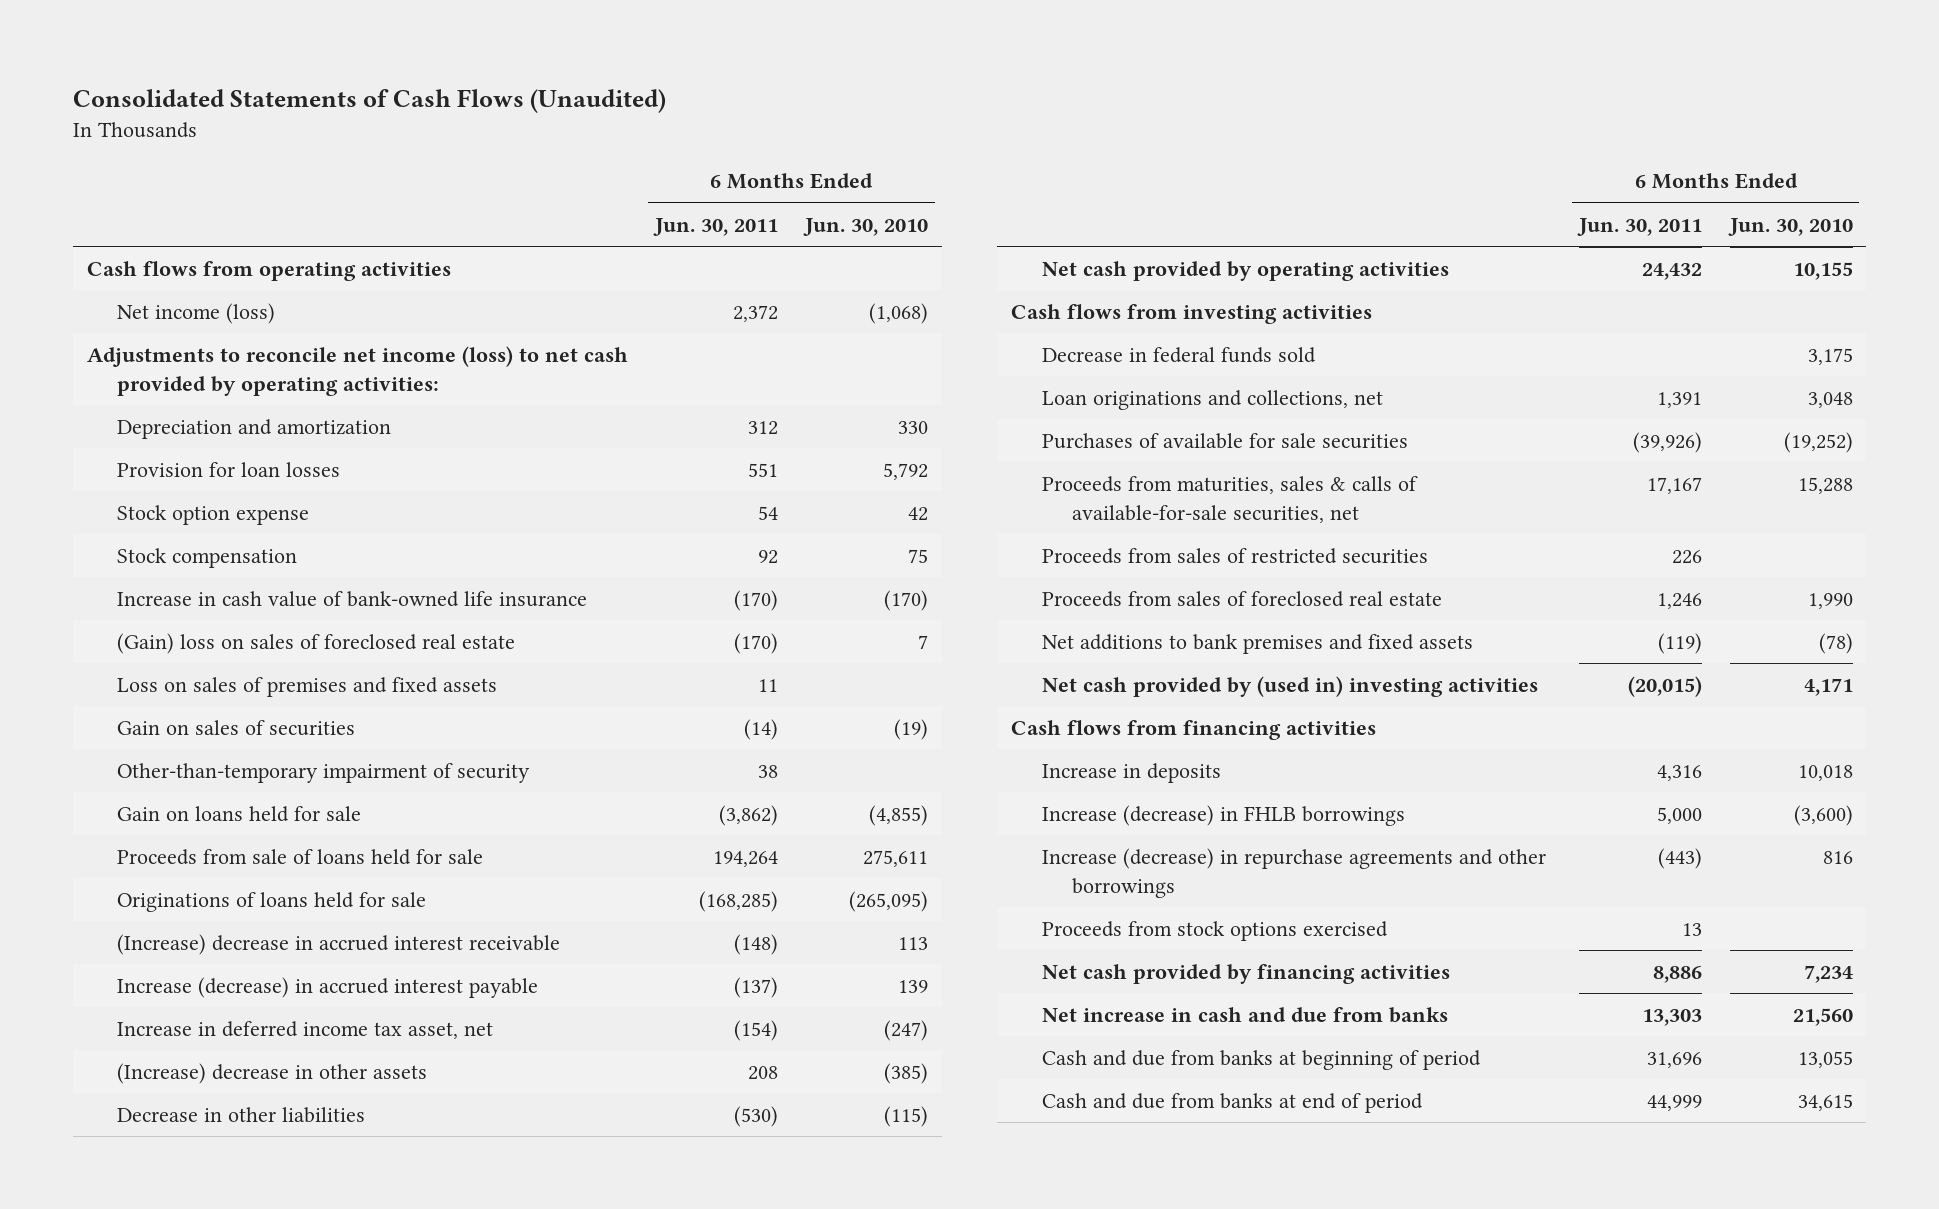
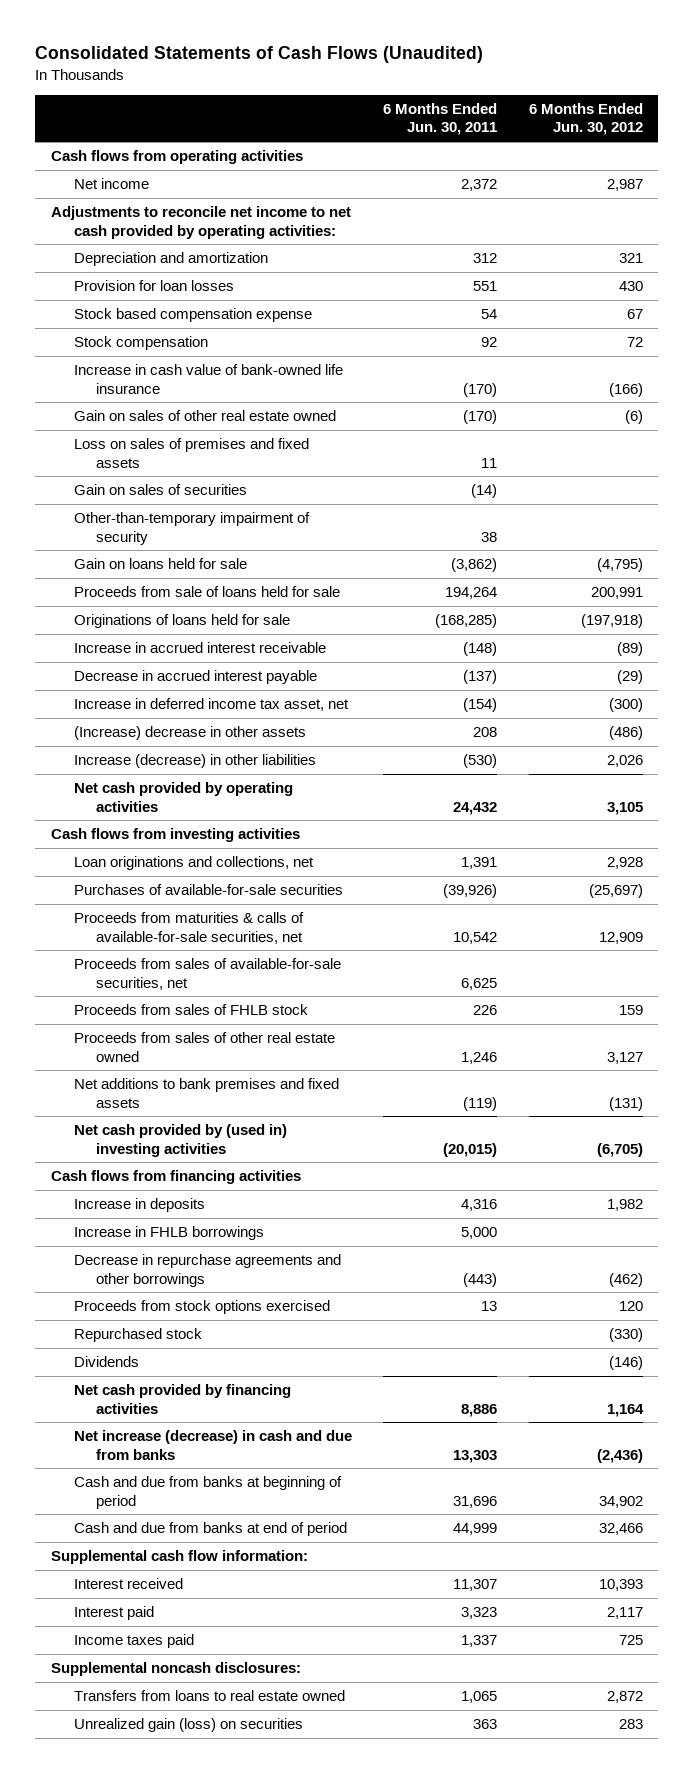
- | 6 Months Ended Jun. 30, 2011 | 6 Months Ended Jun. 30, 2010
+ | 6 Months Ended Jun. 30, 2011 | 6 Months Ended Jun. 30, 2012
- Net income (loss) | 2,372 | (1,068)
- Adjustments to reconcile net income (loss) to net cash provided by operating activities:
+ Net income | 2,372 | 2,987
+ Adjustments to reconcile net income to net cash provided by operating activities:
- Stock option expense | 54 | 42
+ Stock based compensation expense | 54 | 67
- (Gain) loss on sales of foreclosed real estate | (170) | 7
+ Gain on sales of other real estate owned | (170) | (6)
- (Increase) decrease in accrued interest receivable | (148) | 113
- Increase (decrease) in accrued interest payable | (137) | 139
+ Increase in accrued interest receivable | (148) | (89)
+ Decrease in accrued interest payable | (137) | (29)
- Decrease in other liabilities | (530) | (115)
+ Increase (decrease) in other liabilities | (530) | 2,026
- Decrease in federal funds sold | | 3,175
- Purchases of available for sale securities | (39,926) | (19,252)
- Proceeds from maturities, sales & calls of available-for-sale securities, net | 17,167 | 15,288
- Proceeds from sales of restricted securities | 226 |
- Proceeds from sales of foreclosed real estate | 1,246 | 1,990
+ Purchases of available-for-sale securities | (39,926) | (25,697)
+ Proceeds from maturities & calls of available-for-sale securities, net | 10,542 | 12,909
+ Proceeds from sales of available-for-sale securities, net | 6,625 |
+ Proceeds from sales of FHLB stock | 226 | 159
+ Proceeds from sales of other real estate owned | 1,246 | 3,127
- Increase (decrease) in FHLB borrowings | 5,000 | (3,600)
- Increase (decrease) in repurchase agreements and other borrowings | (443) | 816
+ Increase in FHLB borrowings | 5,000 |
+ Decrease in repurchase agreements and other borrowings | (443) | (462)
+ Repurchased stock | | (330)
+ Dividends | | (146)
- Net increase in cash and due from banks | 13,303 | 21,560
+ Net increase (decrease) in cash and due from banks | 13,303 | (2,436)
+ Supplemental cash flow information:
+ Interest received | 11,307 | 10,393
+ Interest paid | 3,323 | 2,117
+ Income taxes paid | 1,337 | 725
+ Supplemental noncash disclosures:
+ Transfers from loans to real estate owned | 1,065 | 2,872
+ Unrealized gain (loss) on securities | 363 | 283

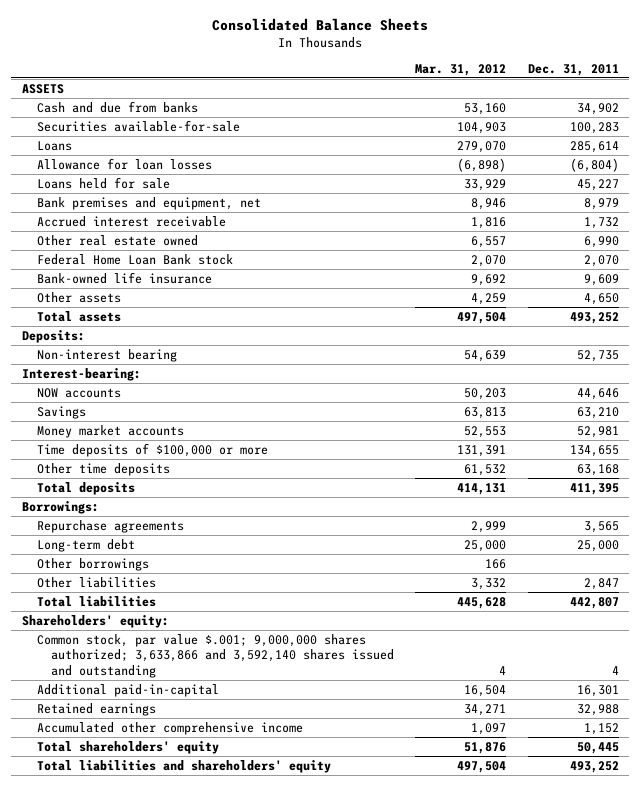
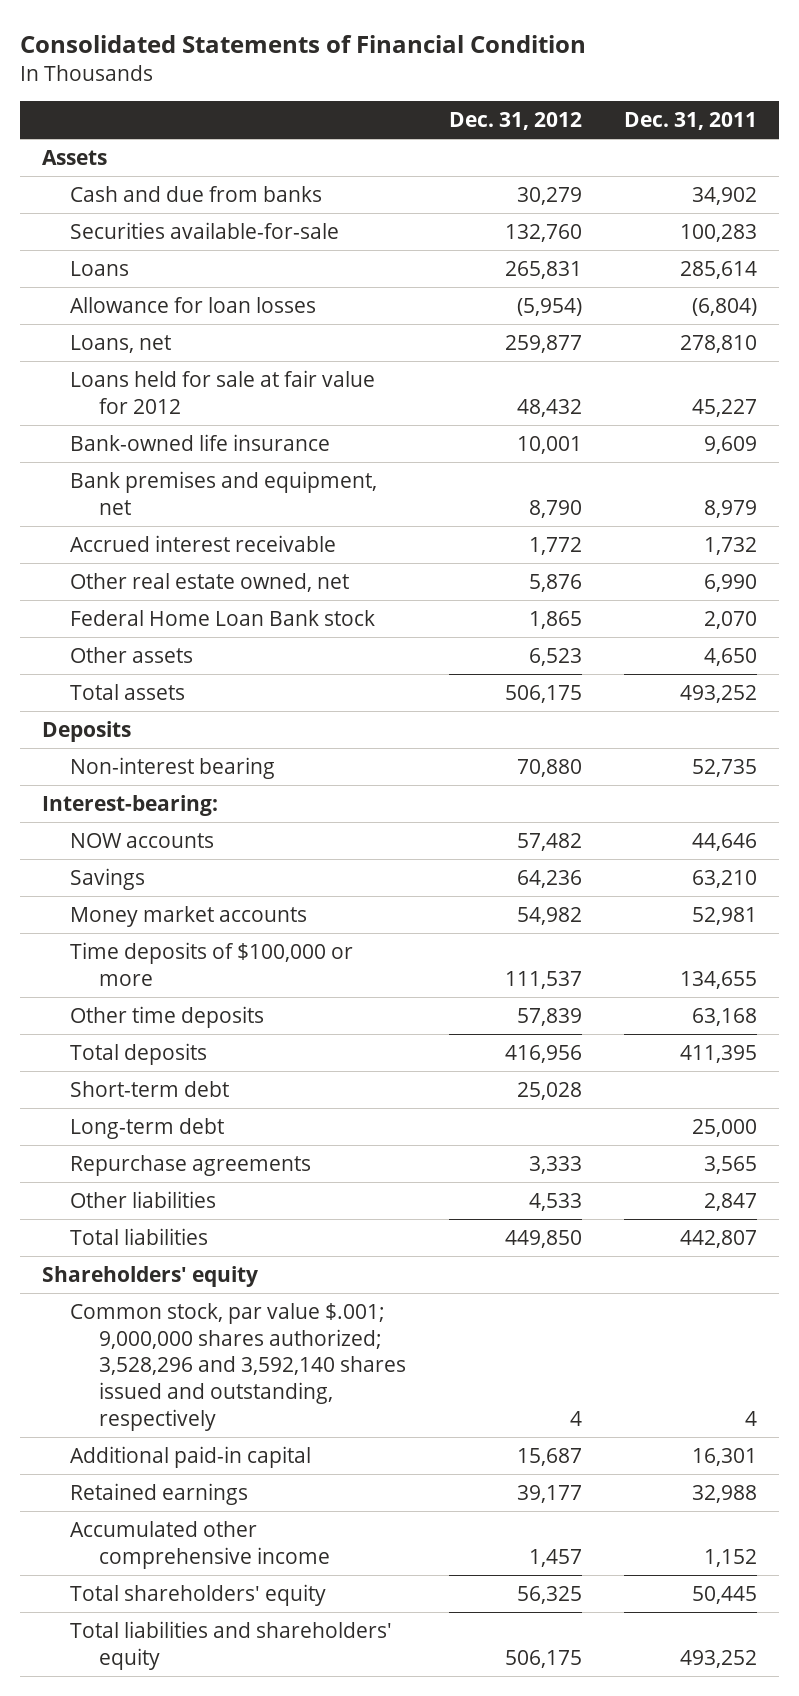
- Consolidated Balance Sheets
+ Consolidated Statements of Financial Condition
- | Mar. 31, 2012 | Dec. 31, 2011
+ | Dec. 31, 2012 | Dec. 31, 2011
- ASSETS
+ Assets
- Loans held for sale | 33,929 | 45,227
+ Loans, net | 259,877 | 278,810
+ Loans held for sale at fair value for 2012 | 48,432 | 45,227
moved up: Bank-owned life insurance | 10,001 | 9,609
- Other real estate owned | 6,557 | 6,990
+ Other real estate owned, net | 5,876 | 6,990
- Deposits:
+ Deposits
- Borrowings:
+ Short-term debt | 25,028 |
- Other borrowings | 166 |
moved down: Repurchase agreements | 3,333 | 3,565
- Shareholders' equity:
- Common stock, par value $.001; 9,000,000 shares authorized; 3,633,866 and 3,592,140 shares issued and outstanding | 4 | 4
- Additional paid-in-capital | 16,504 | 16,301
+ Shareholders' equity
+ Common stock, par value $.001; 9,000,000 shares authorized; 3,528,296 and 3,592,140 shares issued and outstanding, respectively | 4 | 4
+ Additional paid-in capital | 15,687 | 16,301

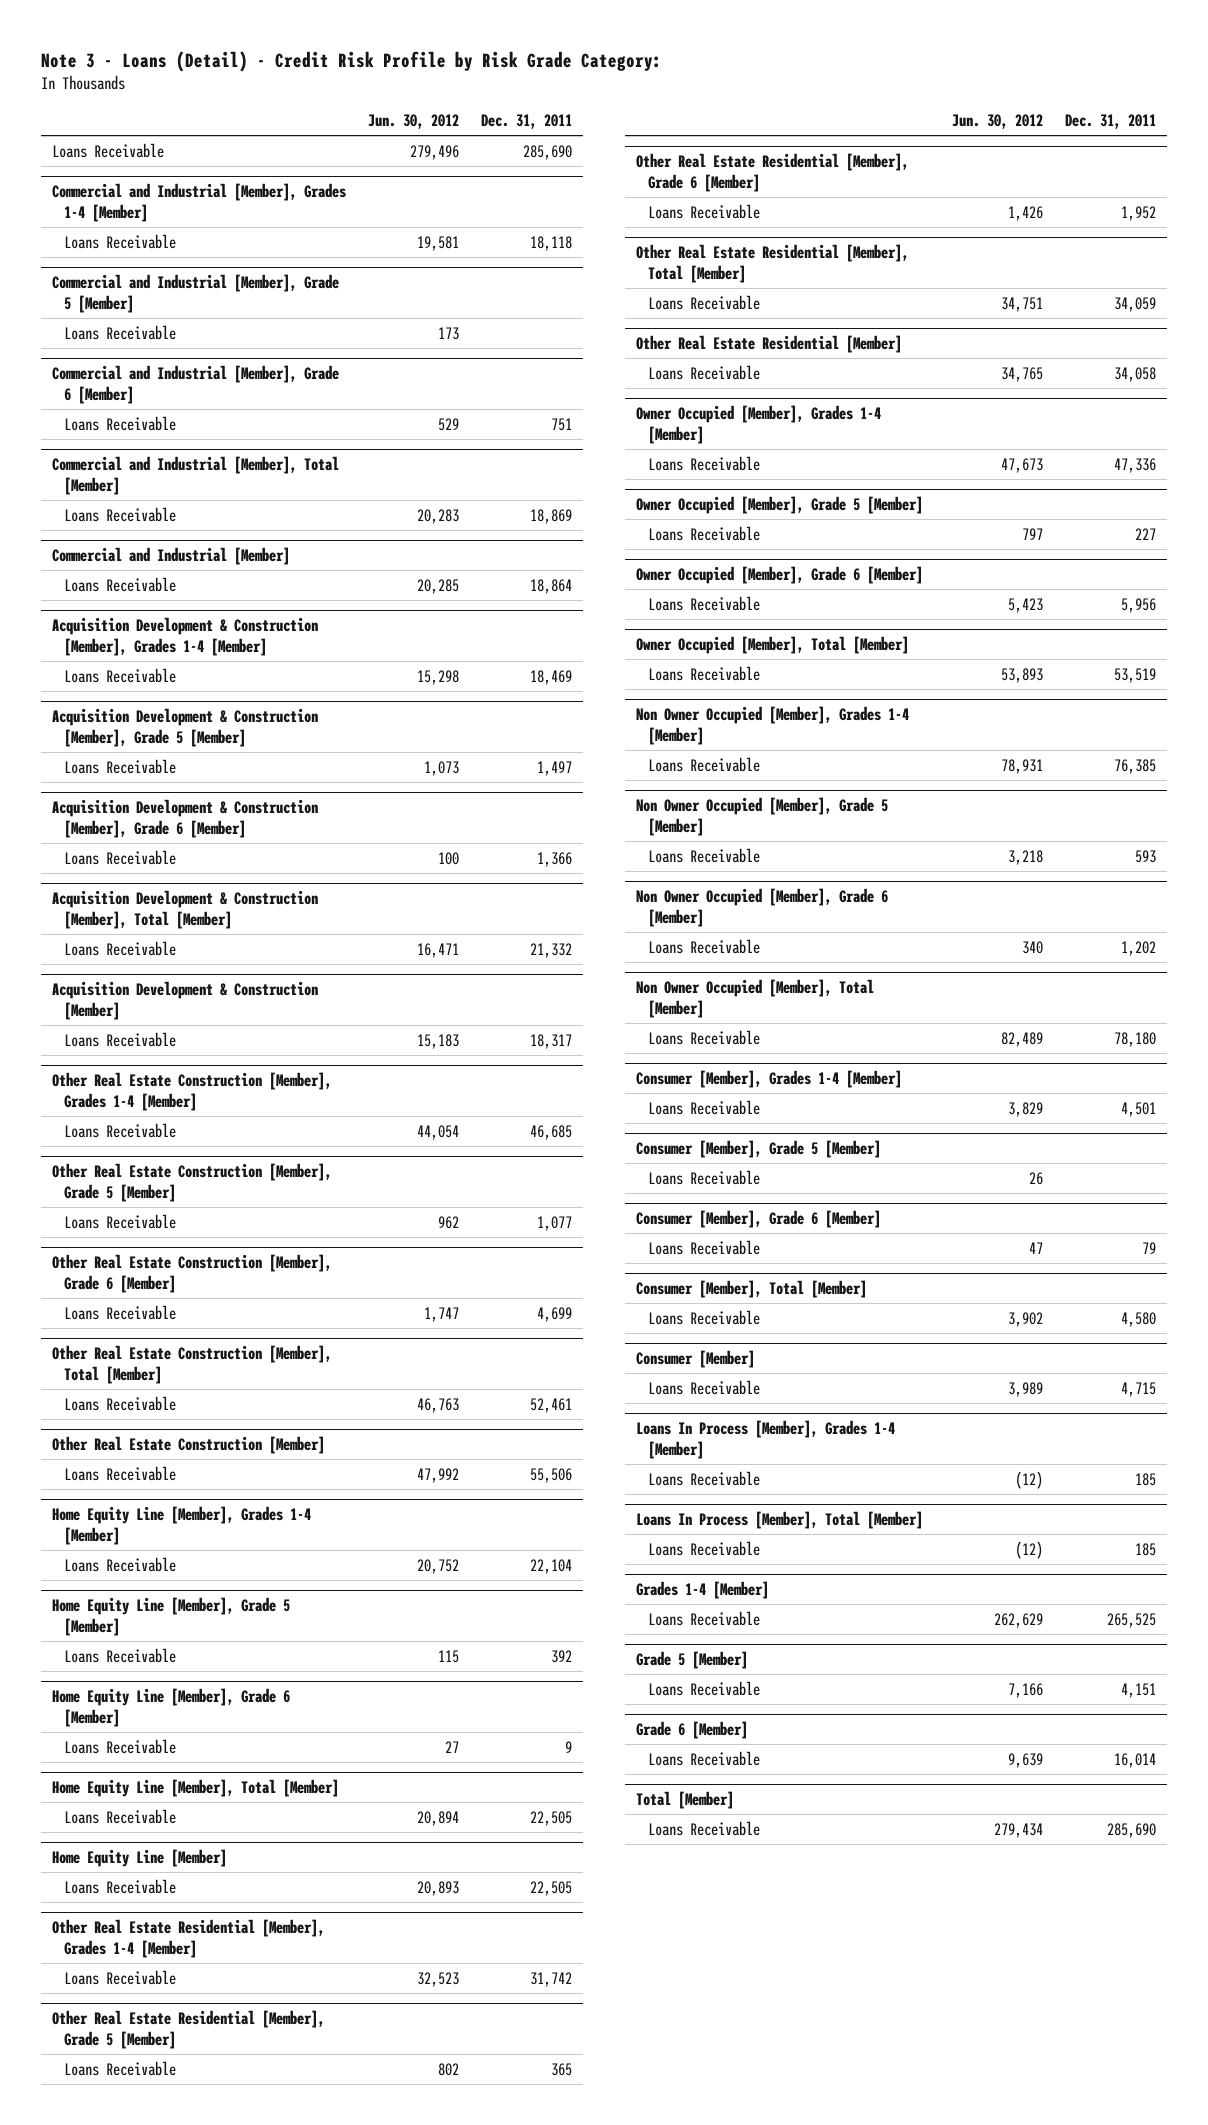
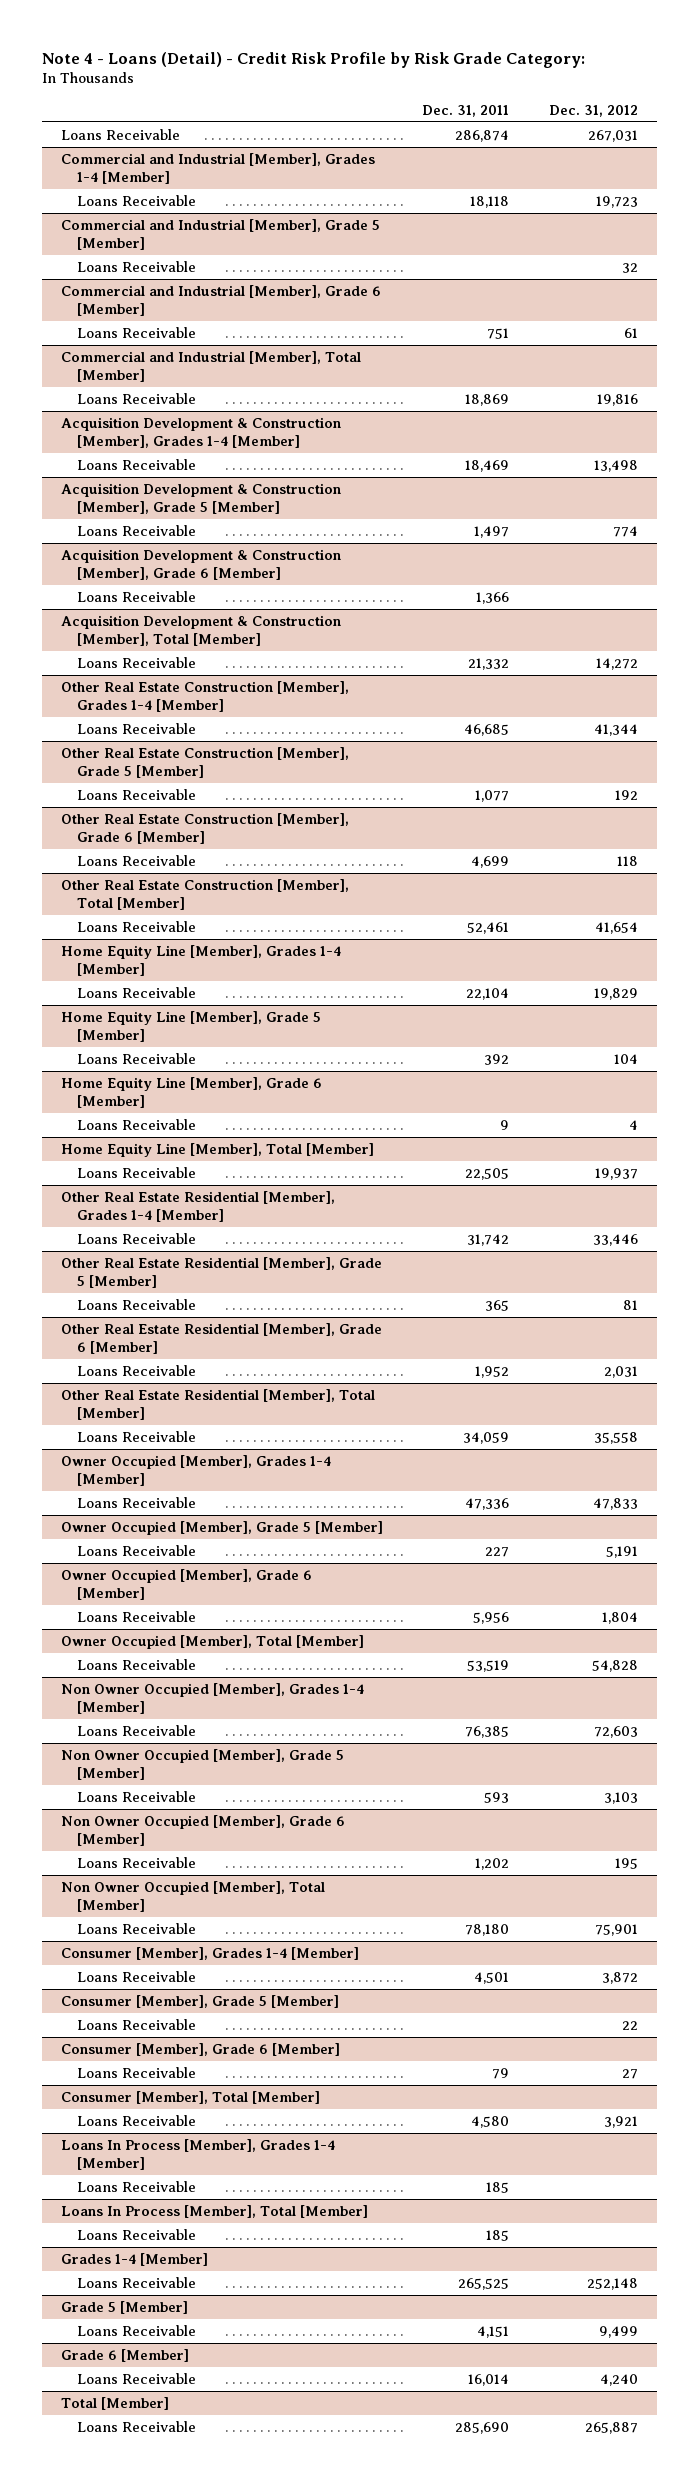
- Note 3 - Loans (Detail) - Credit Risk Profile by Risk Grade Category:
+ Note 4 - Loans (Detail) - Credit Risk Profile by Risk Grade Category:
- | Jun. 30, 2012 | Dec. 31, 2011
+ | Dec. 31, 2011 | Dec. 31, 2012
- Loans Receivable | 279,496 | 285,690
+ Loans Receivable | 286,874 | 267,031
- Commercial and Industrial [Member]
- Loans Receivable | 20,285 | 18,864
- Acquisition Development & Construction [Member]
- Loans Receivable | 15,183 | 18,317
- Other Real Estate Construction [Member]
- Loans Receivable | 47,992 | 55,506
- Home Equity Line [Member]
- Loans Receivable | 20,893 | 22,505
- Other Real Estate Residential [Member]
- Loans Receivable | 34,765 | 34,058
- Consumer [Member]
- Loans Receivable | 3,989 | 4,715

